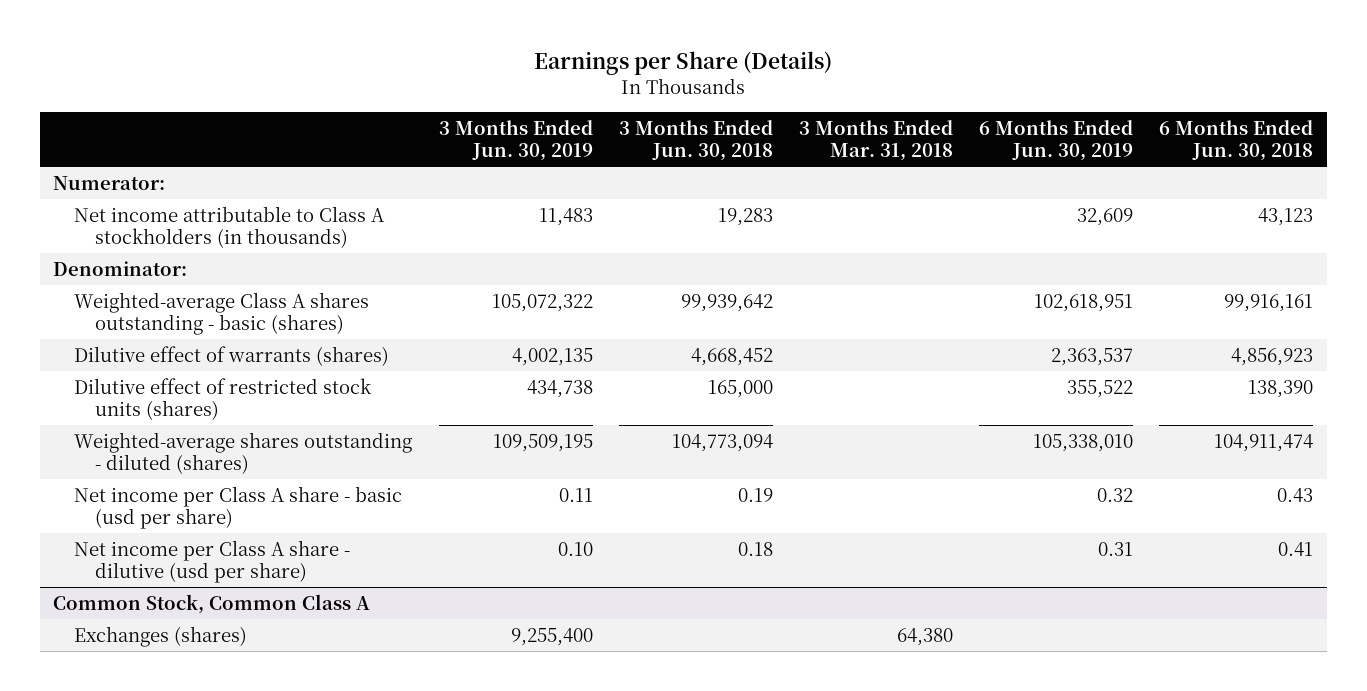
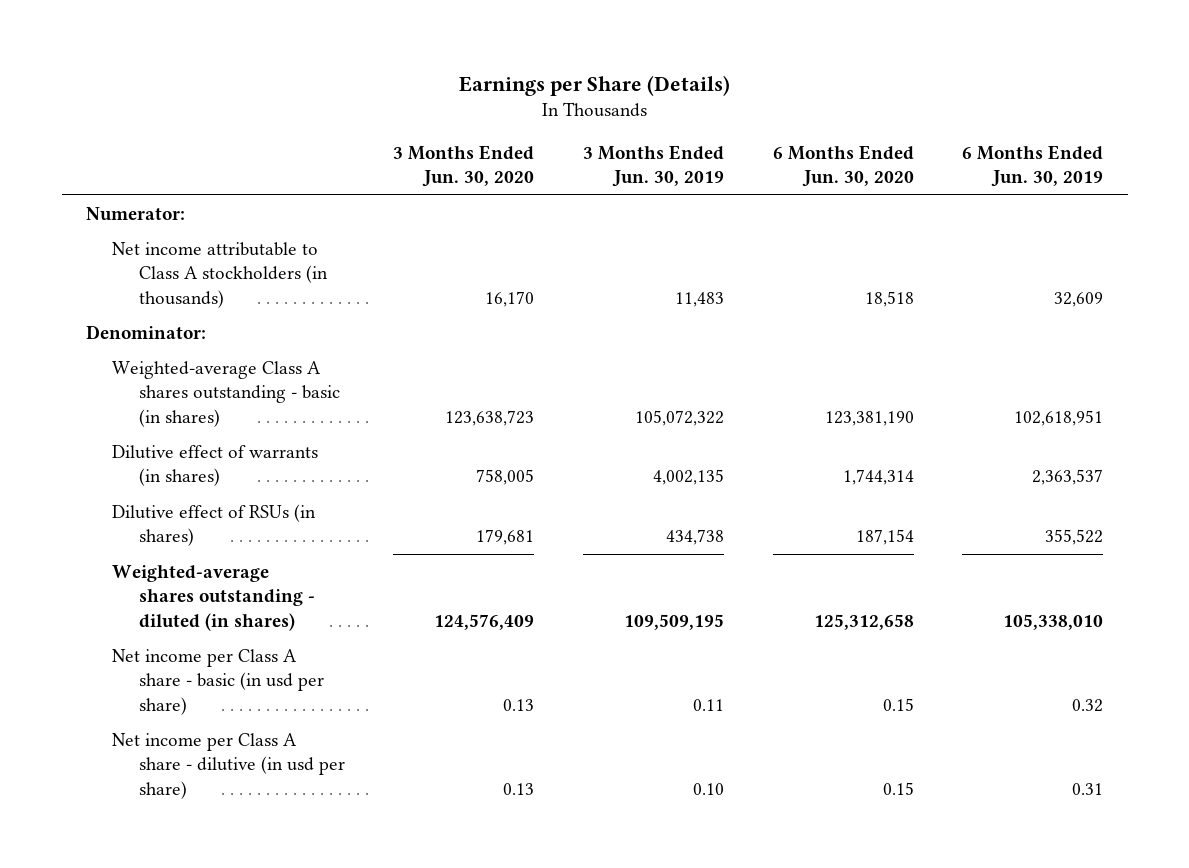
- | 3 Months Ended Jun. 30, 2019 | 3 Months Ended Jun. 30, 2018 | 3 Months Ended Mar. 31, 2018 | 6 Months Ended Jun. 30, 2019 | 6 Months Ended Jun. 30, 2018
+ | 3 Months Ended Jun. 30, 2020 | 3 Months Ended Jun. 30, 2019 | 6 Months Ended Jun. 30, 2020 | 6 Months Ended Jun. 30, 2019
- Weighted-average Class A shares outstanding - basic (shares) | 105,072,322 | 99,939,642 | | 102,618,951 | 99,916,161
- Dilutive effect of warrants (shares) | 4,002,135 | 4,668,452 | | 2,363,537 | 4,856,923
- Dilutive effect of restricted stock units (shares) | 434,738 | 165,000 | | 355,522 | 138,390
- Weighted-average shares outstanding - diluted (shares) | 109,509,195 | 104,773,094 | | 105,338,010 | 104,911,474
- Net income per Class A share - basic (usd per share) | 0.11 | 0.19 | | 0.32 | 0.43
- Net income per Class A share - dilutive (usd per share) | 0.10 | 0.18 | | 0.31 | 0.41
- Common Stock, Common Class A
- Exchanges (shares) | 9,255,400 | | 64,380 | |
+ Weighted-average Class A shares outstanding - basic (in shares) | 123,638,723 | 105,072,322 | 123,381,190 | 102,618,951
+ Dilutive effect of warrants (in shares) | 758,005 | 4,002,135 | 1,744,314 | 2,363,537
+ Dilutive effect of RSUs (in shares) | 179,681 | 434,738 | 187,154 | 355,522
+ Weighted-average shares outstanding - diluted (in shares) | 124,576,409 | 109,509,195 | 125,312,658 | 105,338,010
+ Net income per Class A share - basic (in usd per share) | 0.13 | 0.11 | 0.15 | 0.32
+ Net income per Class A share - dilutive (in usd per share) | 0.13 | 0.10 | 0.15 | 0.31

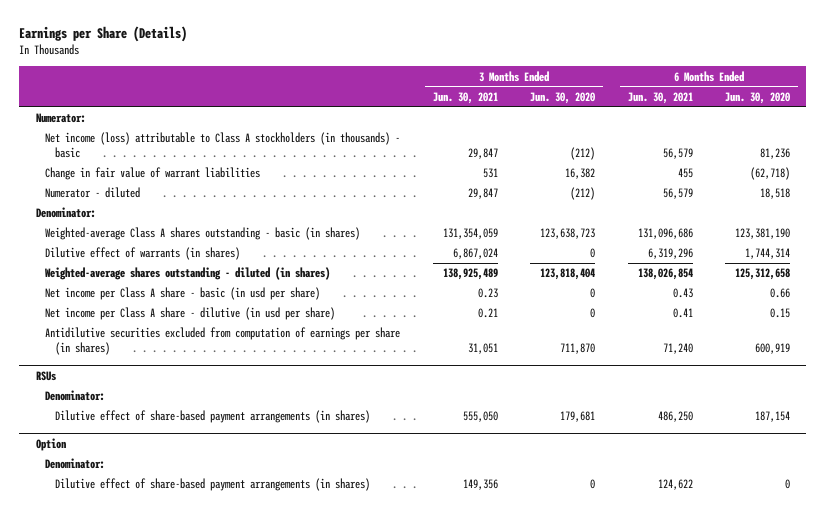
- | 3 Months Ended Jun. 30, 2020 | 3 Months Ended Jun. 30, 2019 | 6 Months Ended Jun. 30, 2020 | 6 Months Ended Jun. 30, 2019
+ | 3 Months Ended Jun. 30, 2021 | 3 Months Ended Jun. 30, 2020 | 6 Months Ended Jun. 30, 2021 | 6 Months Ended Jun. 30, 2020
- Net income attributable to Class A stockholders (in thousands) | 16,170 | 11,483 | 18,518 | 32,609
+ Net income (loss) attributable to Class A stockholders (in thousands) - basic | 29,847 | (212) | 56,579 | 81,236
+ Change in fair value of warrant liabilities | 531 | 16,382 | 455 | (62,718)
+ Numerator - diluted | 29,847 | (212) | 56,579 | 18,518
- Dilutive effect of warrants (in shares) | 758,005 | 4,002,135 | 1,744,314 | 2,363,537
- Dilutive effect of RSUs (in shares) | 179,681 | 434,738 | 187,154 | 355,522
- Weighted-average shares outstanding - diluted (in shares) | 124,576,409 | 109,509,195 | 125,312,658 | 105,338,010
- Net income per Class A share - basic (in usd per share) | 0.13 | 0.11 | 0.15 | 0.32
- Net income per Class A share - dilutive (in usd per share) | 0.13 | 0.10 | 0.15 | 0.31
+ Dilutive effect of warrants (in shares) | 6,867,024 | 0 | 6,319,296 | 1,744,314
+ Weighted-average shares outstanding - diluted (in shares) | 138,925,489 | 123,818,404 | 138,026,854 | 125,312,658
+ Net income per Class A share - basic (in usd per share) | 0.23 | 0 | 0.43 | 0.66
+ Net income per Class A share - dilutive (in usd per share) | 0.21 | 0 | 0.41 | 0.15
+ Antidilutive securities excluded from computation of earnings per share (in shares) | 31,051 | 711,870 | 71,240 | 600,919
+ RSUs
+ Denominator:
+ Dilutive effect of share-based payment arrangements (in shares) | 555,050 | 179,681 | 486,250 | 187,154
+ Option
+ Denominator:
+ Dilutive effect of share-based payment arrangements (in shares) | 149,356 | 0 | 124,622 | 0

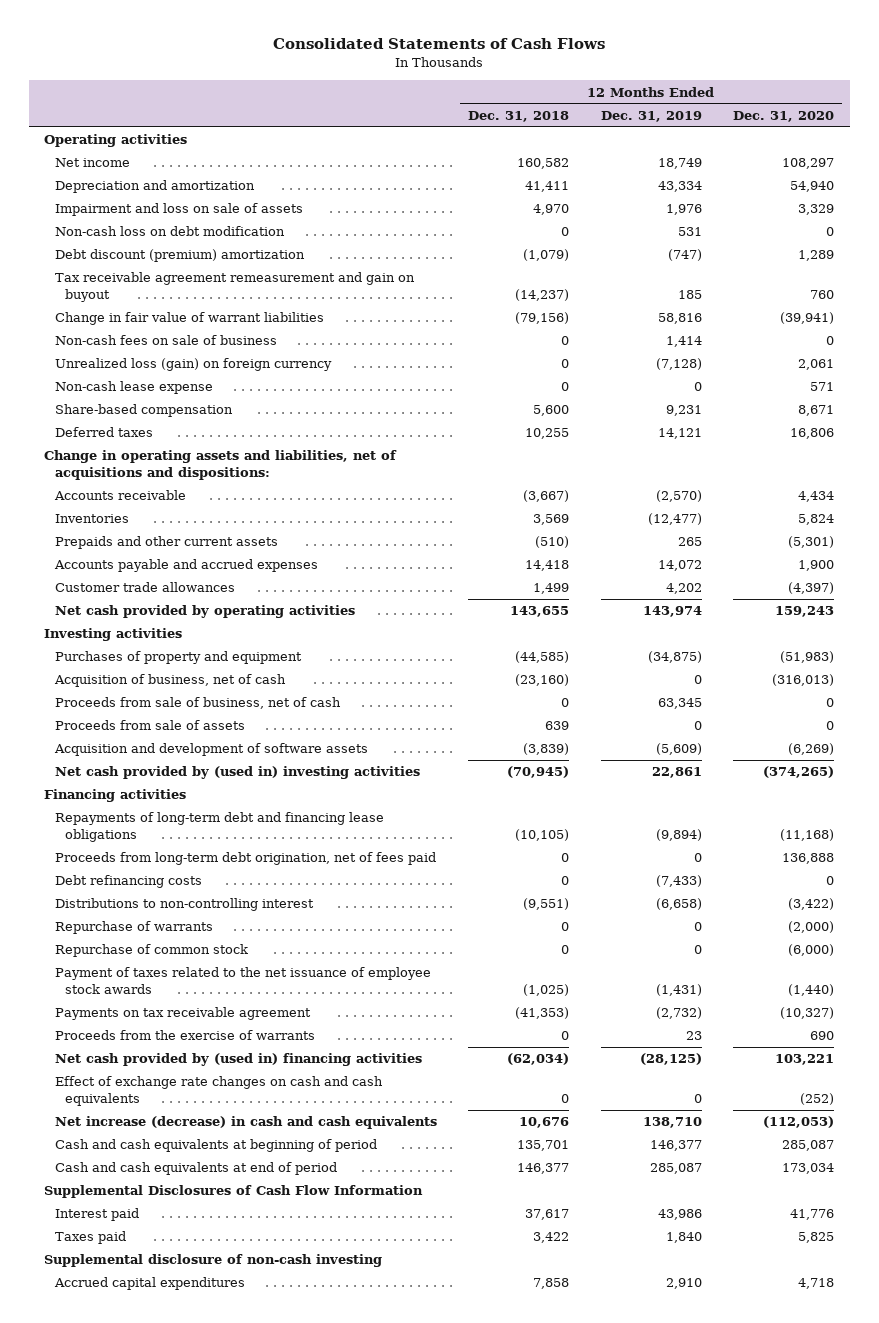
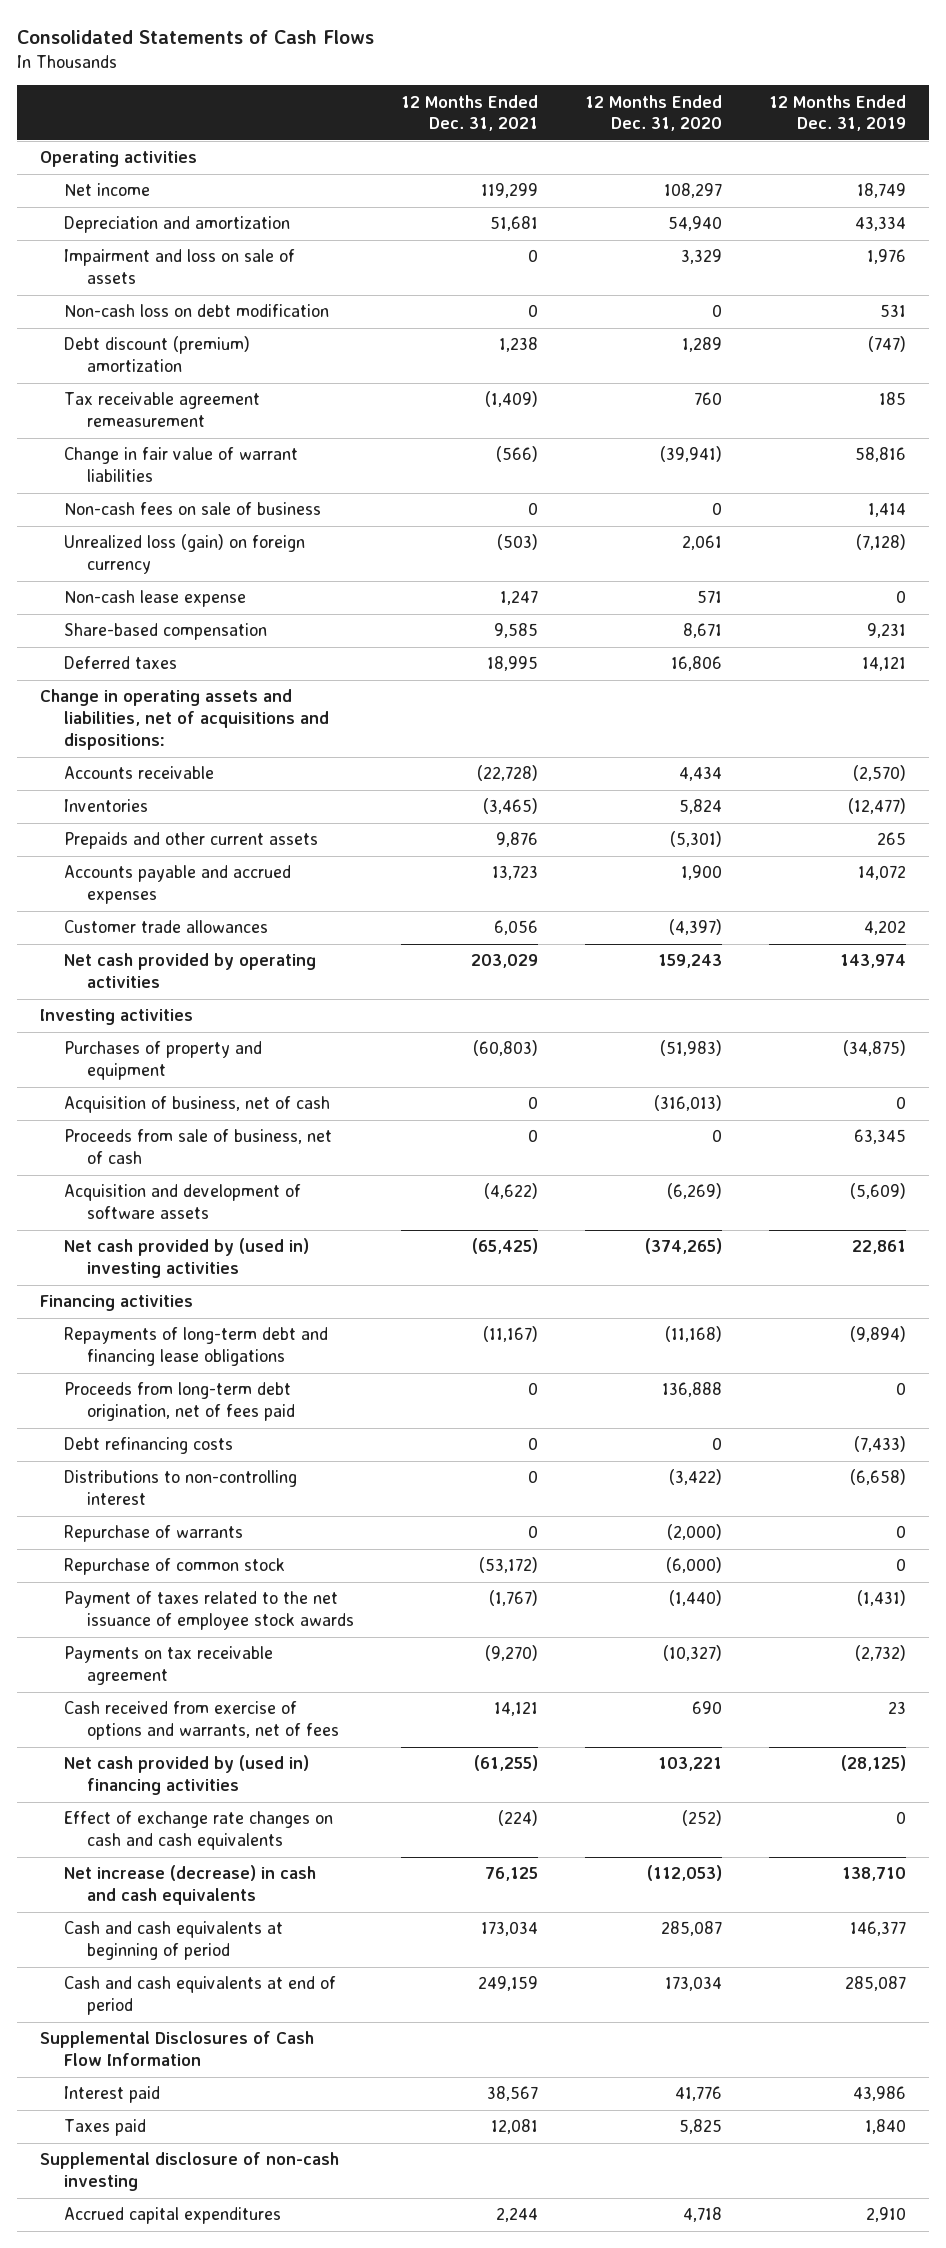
- | 12 Months Ended Dec. 31, 2018 | 12 Months Ended Dec. 31, 2019 | 12 Months Ended Dec. 31, 2020
+ | 12 Months Ended Dec. 31, 2021 | 12 Months Ended Dec. 31, 2020 | 12 Months Ended Dec. 31, 2019
- Tax receivable agreement remeasurement and gain on buyout | (14,237) | 185 | 760
+ Tax receivable agreement remeasurement | (1,409) | 760 | 185
- Proceeds from sale of assets | 639 | 0 | 0
- Proceeds from the exercise of warrants | 0 | 23 | 690
+ Cash received from exercise of options and warrants, net of fees | 14,121 | 690 | 23

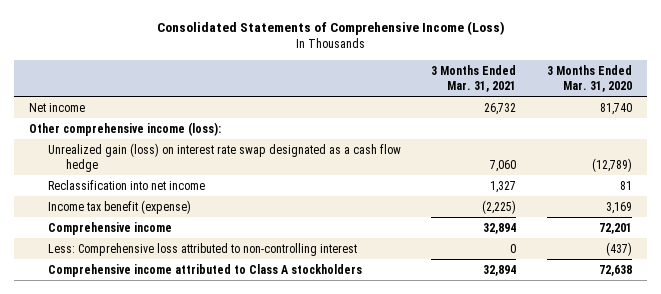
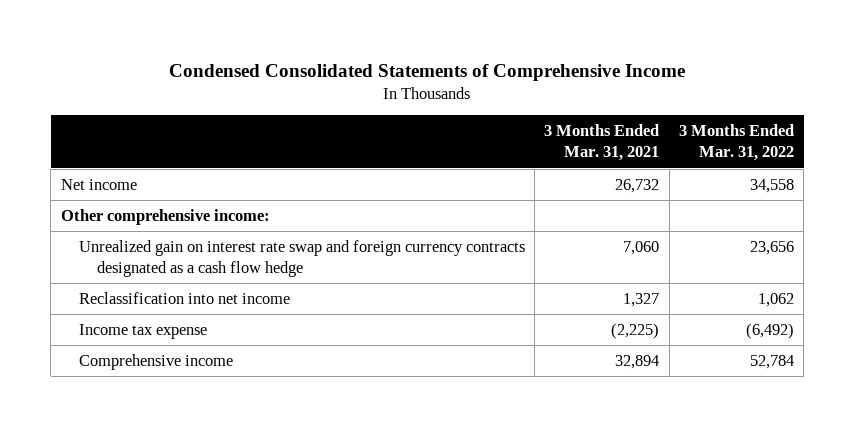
- Consolidated Statements of Comprehensive Income (Loss)
+ Condensed Consolidated Statements of Comprehensive Income
- | 3 Months Ended Mar. 31, 2021 | 3 Months Ended Mar. 31, 2020
+ | 3 Months Ended Mar. 31, 2021 | 3 Months Ended Mar. 31, 2022
- Other comprehensive income (loss):
- Unrealized gain (loss) on interest rate swap designated as a cash flow hedge | 7,060 | (12,789)
+ Other comprehensive income:
+ Unrealized gain on interest rate swap and foreign currency contracts designated as a cash flow hedge | 7,060 | 23,656
- Income tax benefit (expense) | (2,225) | 3,169
+ Income tax expense | (2,225) | (6,492)
- Less: Comprehensive loss attributed to non-controlling interest | 0 | (437)
- Comprehensive income attributed to Class A stockholders | 32,894 | 72,638

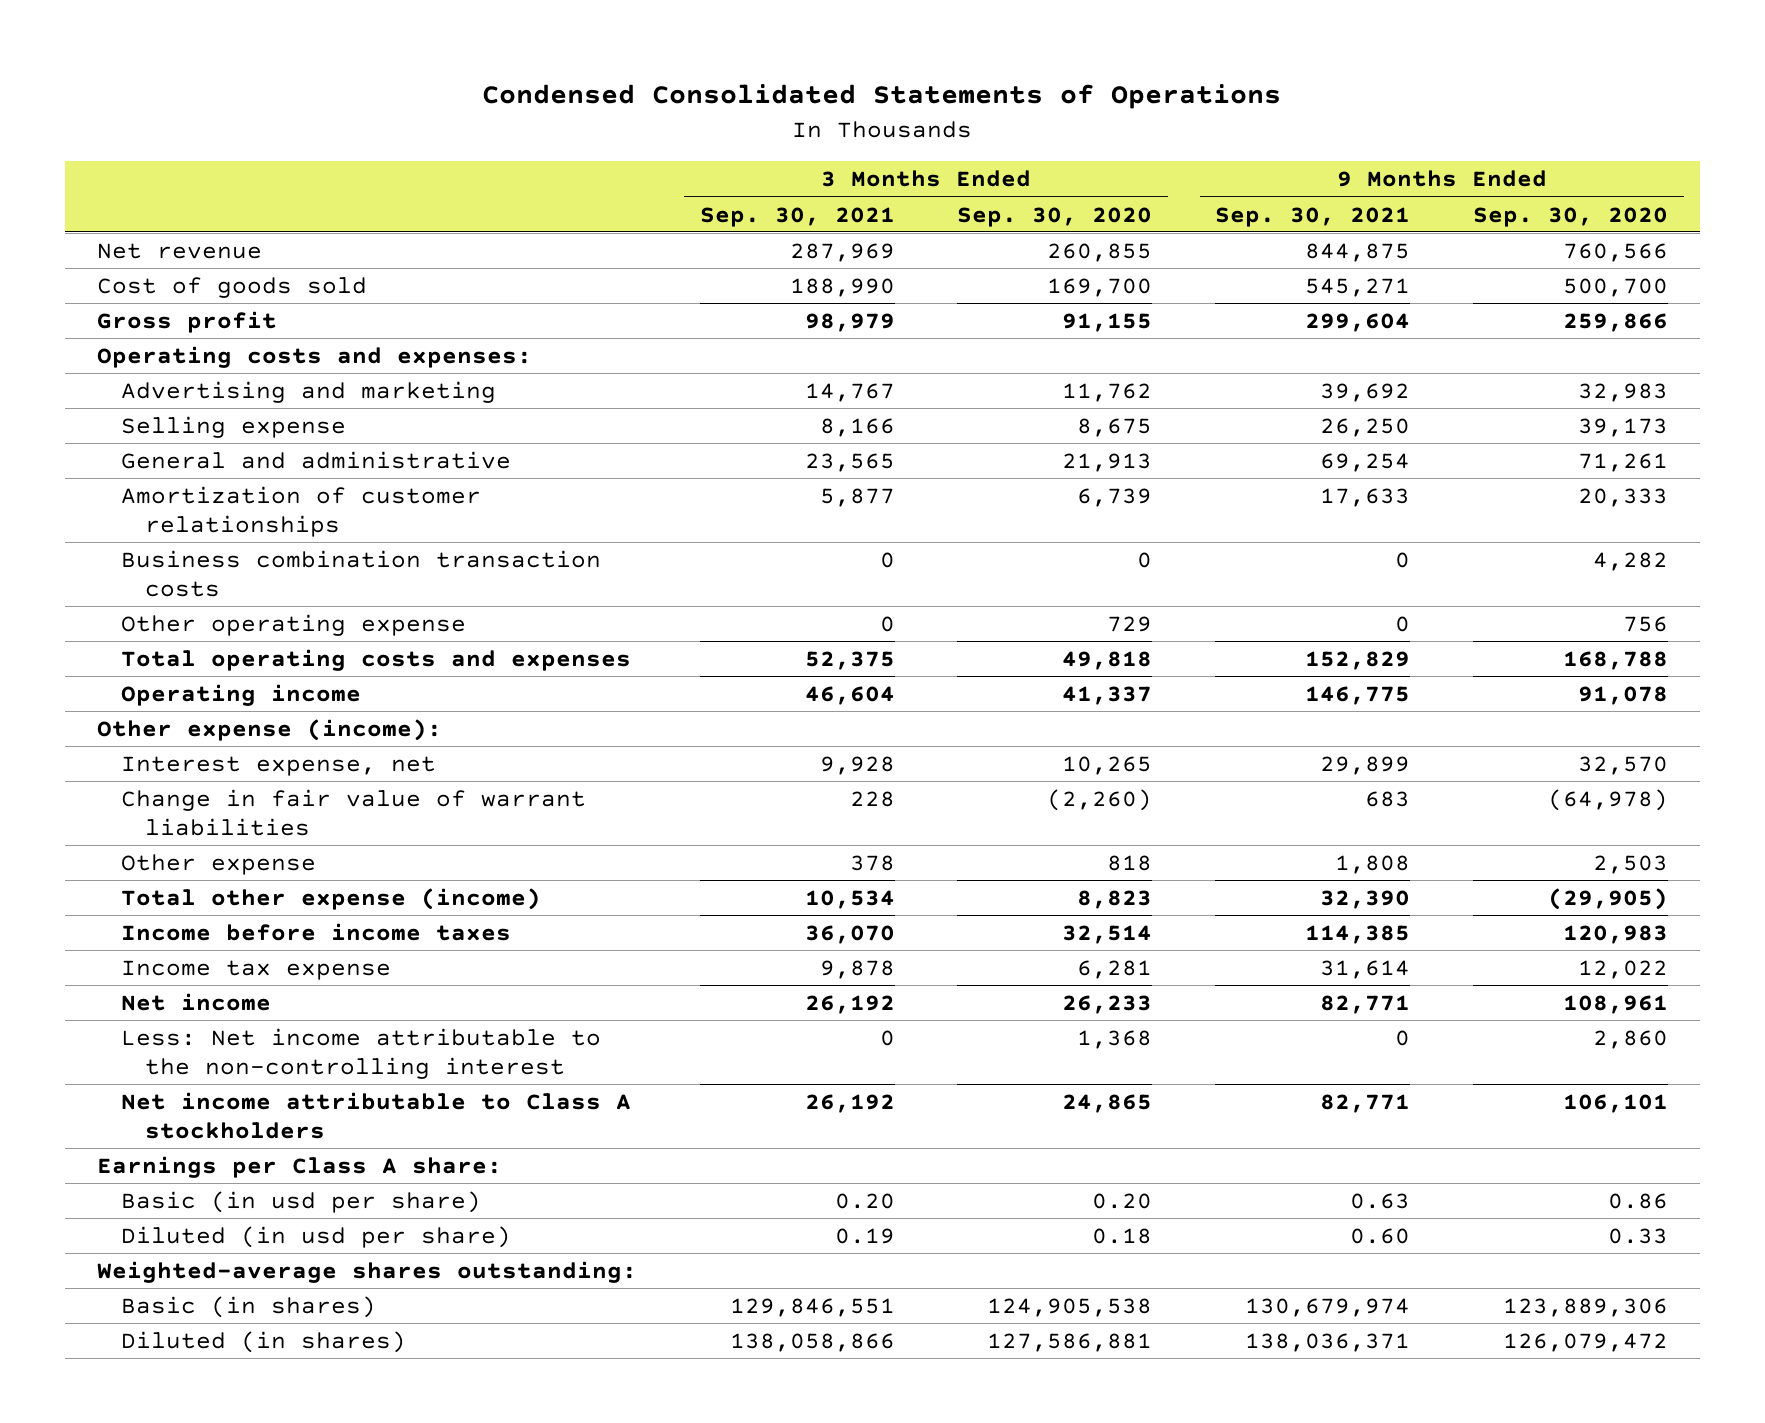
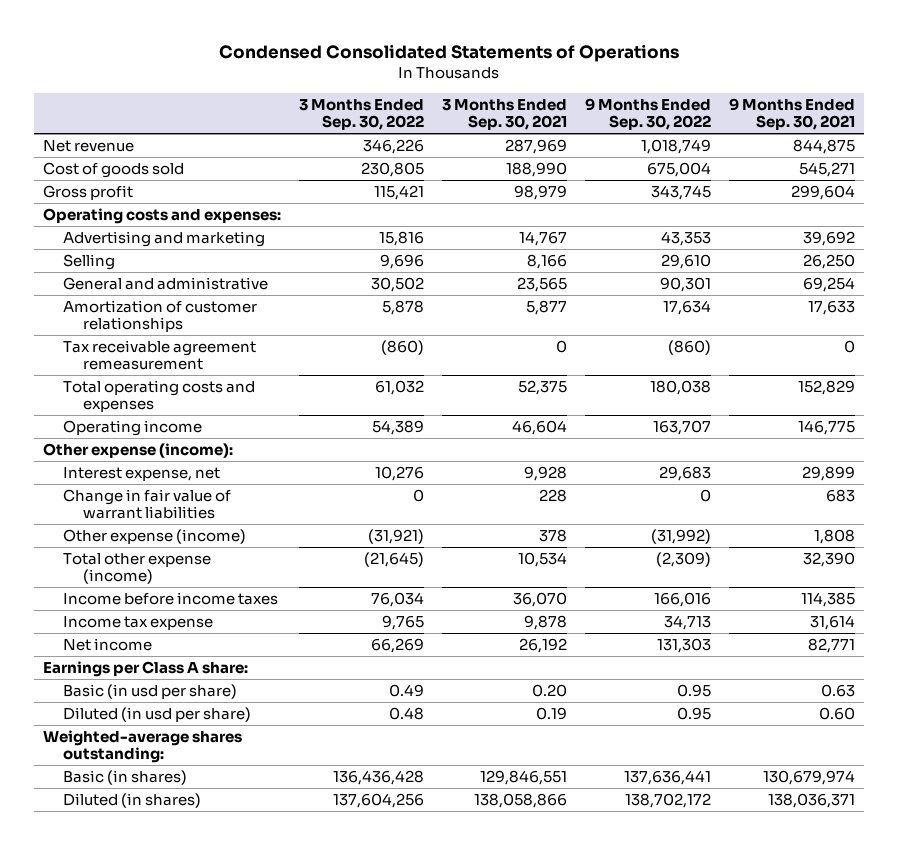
- | 3 Months Ended Sep. 30, 2021 | 3 Months Ended Sep. 30, 2020 | 9 Months Ended Sep. 30, 2021 | 9 Months Ended Sep. 30, 2020
+ | 3 Months Ended Sep. 30, 2022 | 3 Months Ended Sep. 30, 2021 | 9 Months Ended Sep. 30, 2022 | 9 Months Ended Sep. 30, 2021
- Selling expense | 8,166 | 8,675 | 26,250 | 39,173
+ Selling | 9,696 | 8,166 | 29,610 | 26,250
- Business combination transaction costs | 0 | 0 | 0 | 4,282
- Other operating expense | 0 | 729 | 0 | 756
+ Tax receivable agreement remeasurement | (860) | 0 | (860) | 0
- Other expense | 378 | 818 | 1,808 | 2,503
+ Other expense (income) | (31,921) | 378 | (31,992) | 1,808
- Less: Net income attributable to the non-controlling interest | 0 | 1,368 | 0 | 2,860
- Net income attributable to Class A stockholders | 26,192 | 24,865 | 82,771 | 106,101

